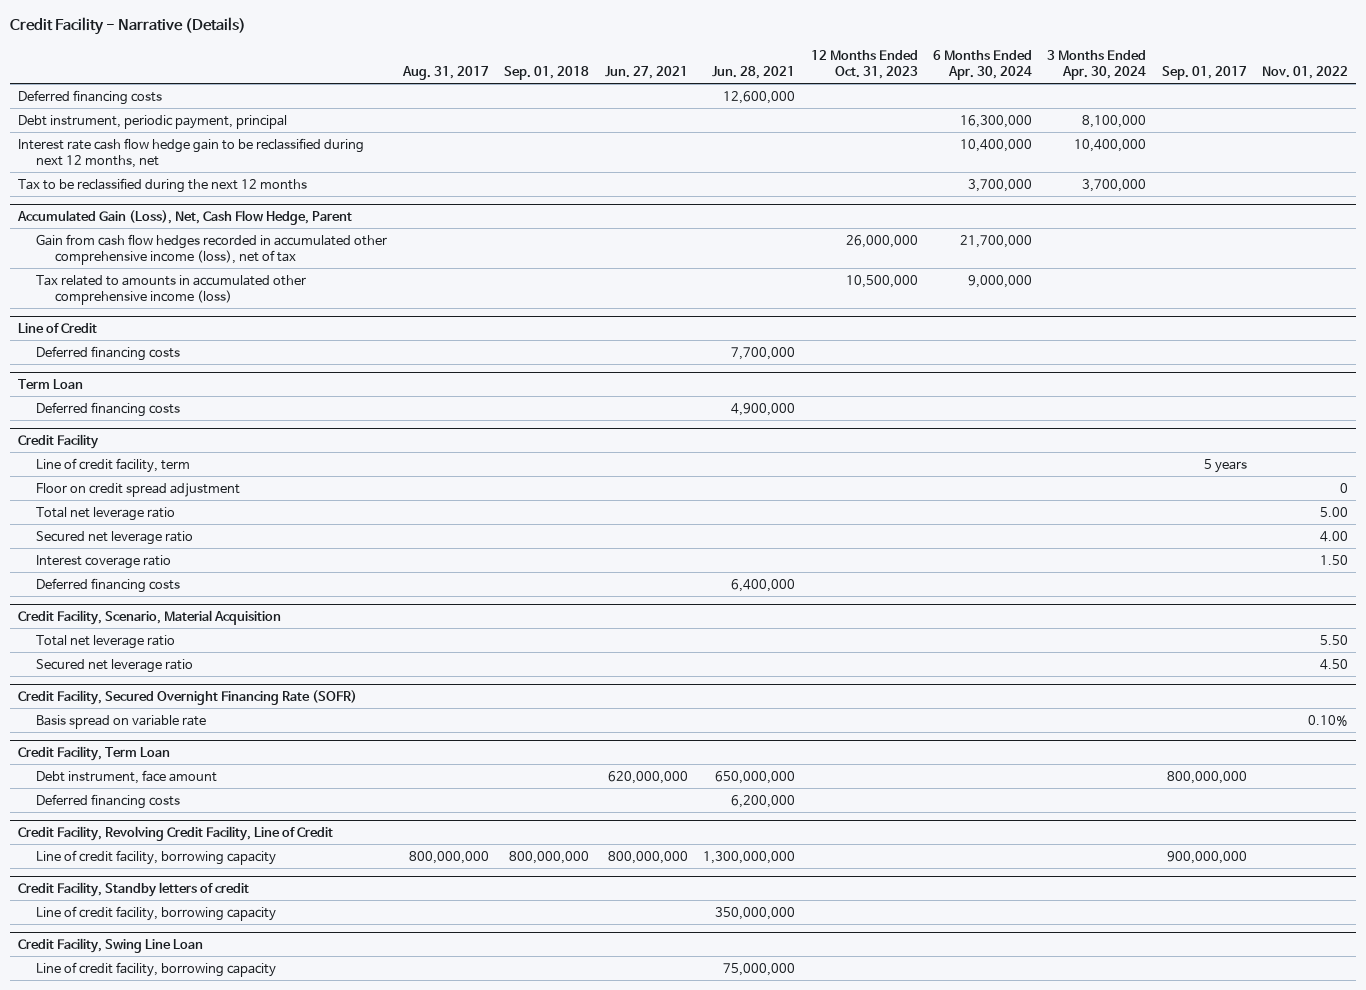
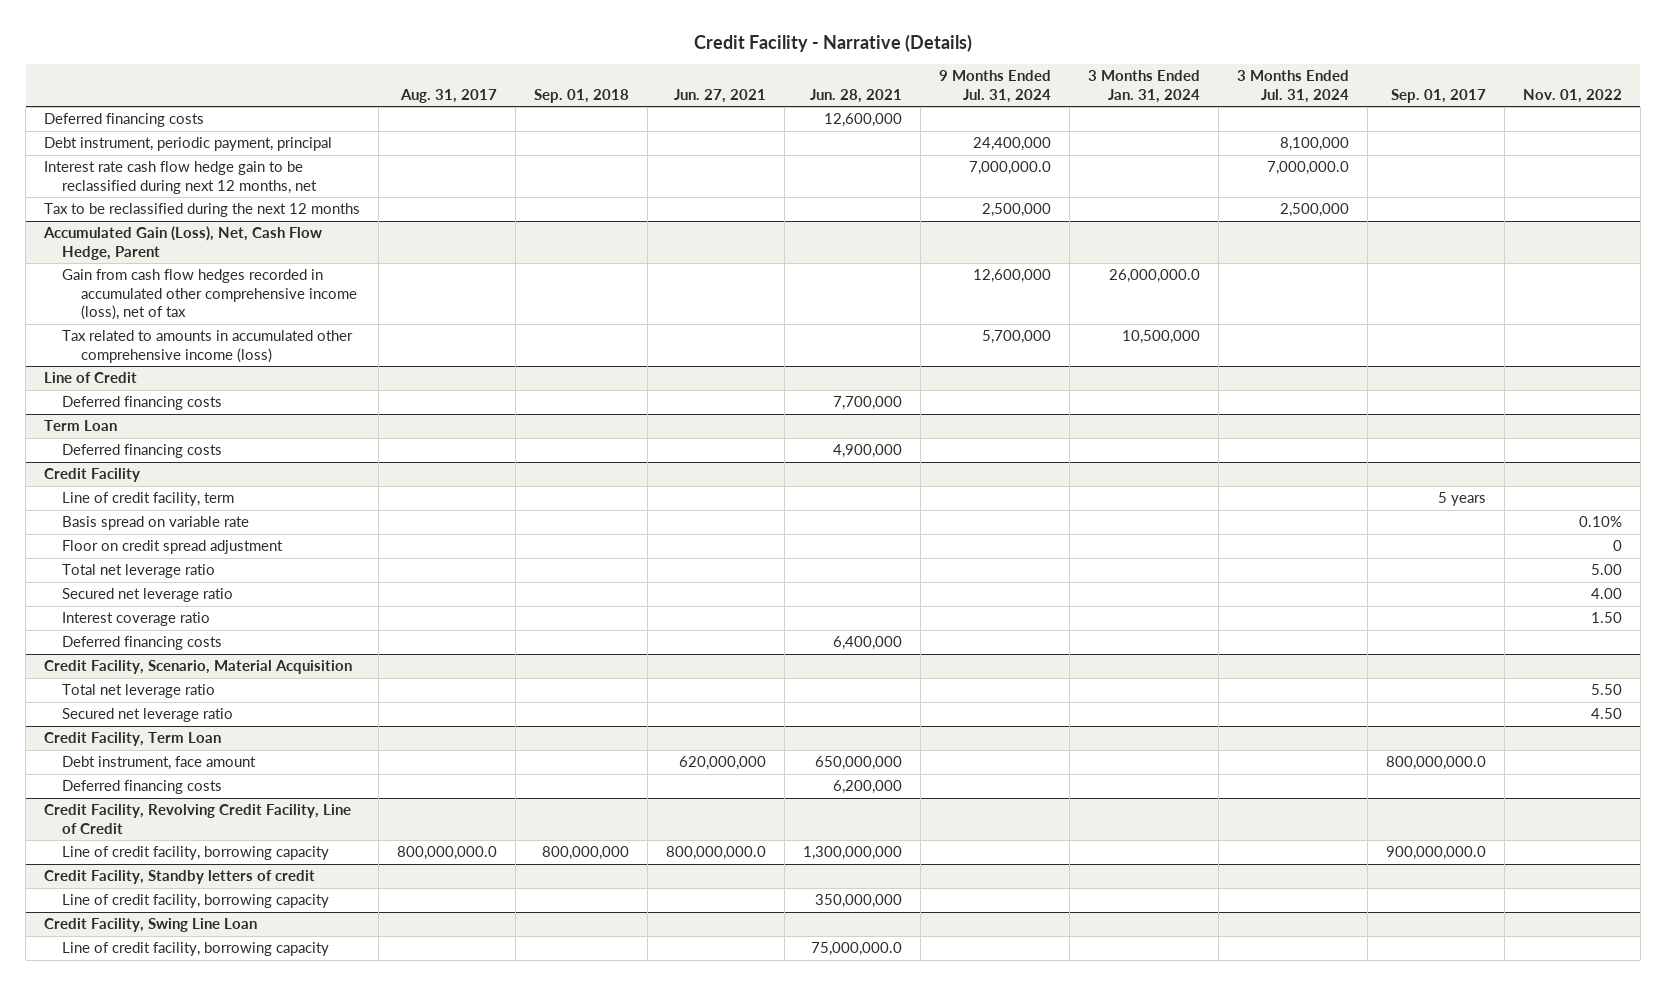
- | Aug. 31, 2017 | Sep. 01, 2018 | Jun. 27, 2021 | Jun. 28, 2021 | 12 Months Ended Oct. 31, 2023 | 6 Months Ended Apr. 30, 2024 | 3 Months Ended Apr. 30, 2024 | Sep. 01, 2017 | Nov. 01, 2022
+ | Aug. 31, 2017 | Sep. 01, 2018 | Jun. 27, 2021 | Jun. 28, 2021 | 9 Months Ended Jul. 31, 2024 | 3 Months Ended Jan. 31, 2024 | 3 Months Ended Jul. 31, 2024 | Sep. 01, 2017 | Nov. 01, 2022
@ Credit Facility
+ Basis spread on variable rate | | | | | | | | | 0.10%
- Credit Facility, Secured Overnight Financing Rate (SOFR)
- Basis spread on variable rate | | | | | | | | | 0.10%
@ Credit Facility, Term Loan
- Debt instrument, face amount | | | 620,000,000 | 650,000,000 | | | | 800,000,000 |
+ Debt instrument, face amount | | | 620,000,000 | 650,000,000 | | | | 800,000,000.0 |
@ Credit Facility, Revolving Credit Facility, Line of Credit
- Line of credit facility, borrowing capacity | 800,000,000 | 800,000,000 | 800,000,000 | 1,300,000,000 | | | | 900,000,000 |
+ Line of credit facility, borrowing capacity | 800,000,000.0 | 800,000,000 | 800,000,000.0 | 1,300,000,000 | | | | 900,000,000.0 |
@ Credit Facility, Swing Line Loan
- Line of credit facility, borrowing capacity | | | | 75,000,000 | | | | |
+ Line of credit facility, borrowing capacity | | | | 75,000,000.0 | | | | |

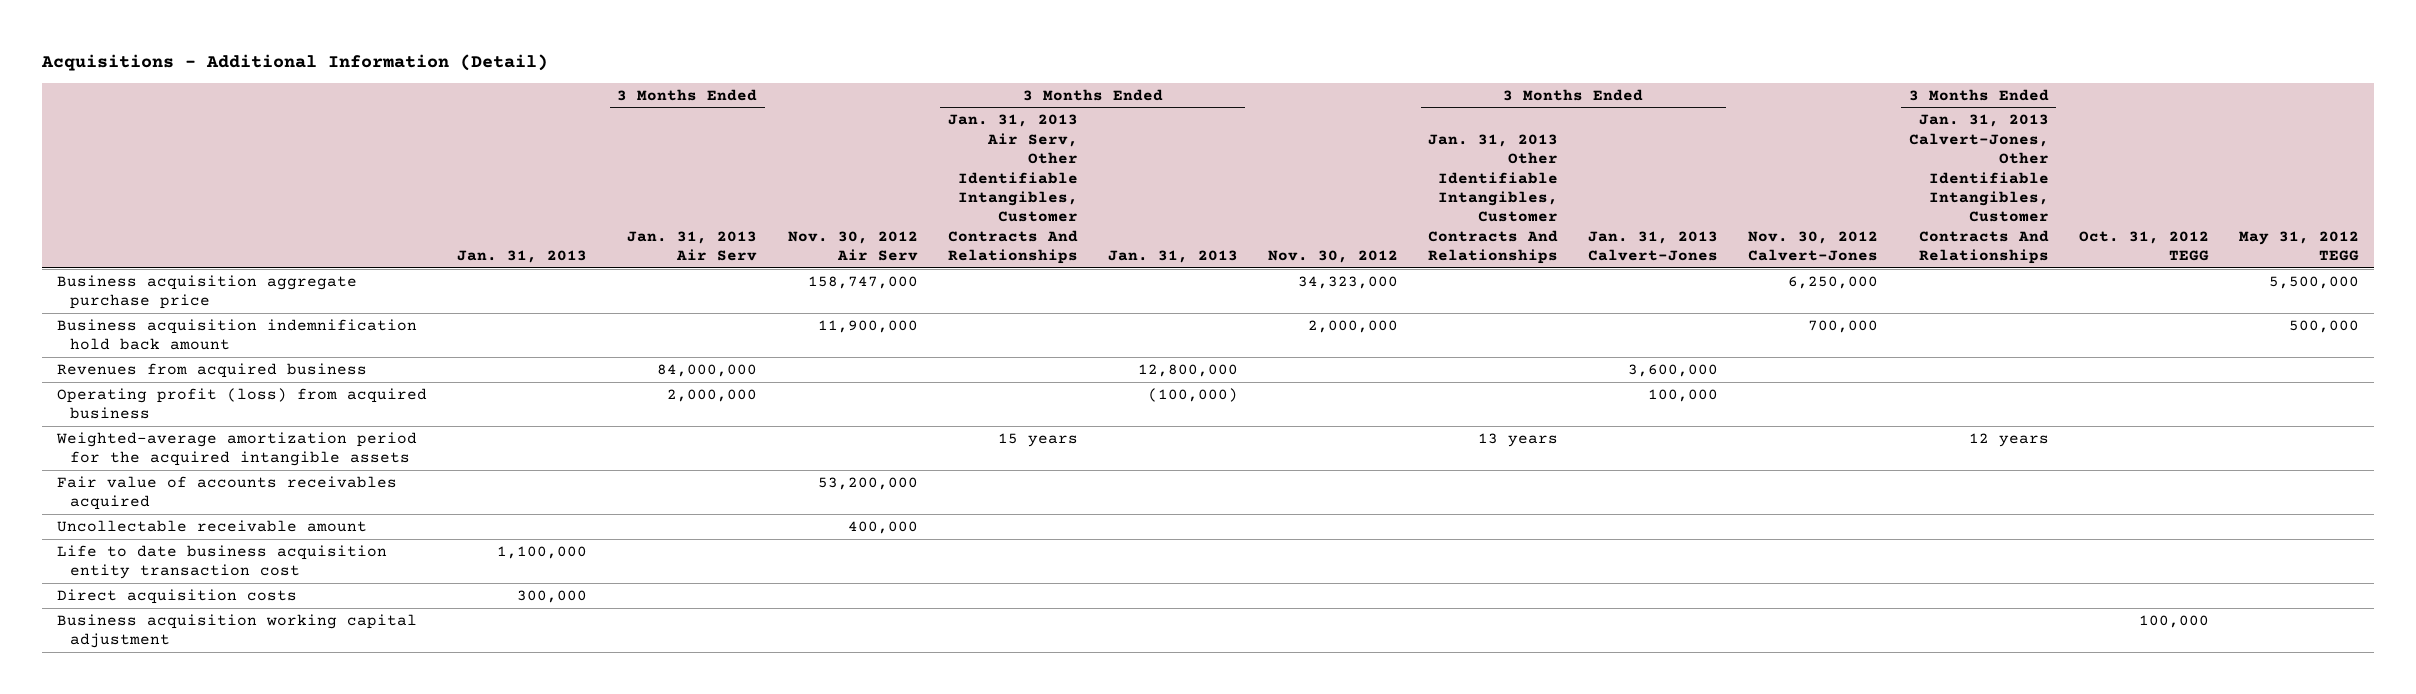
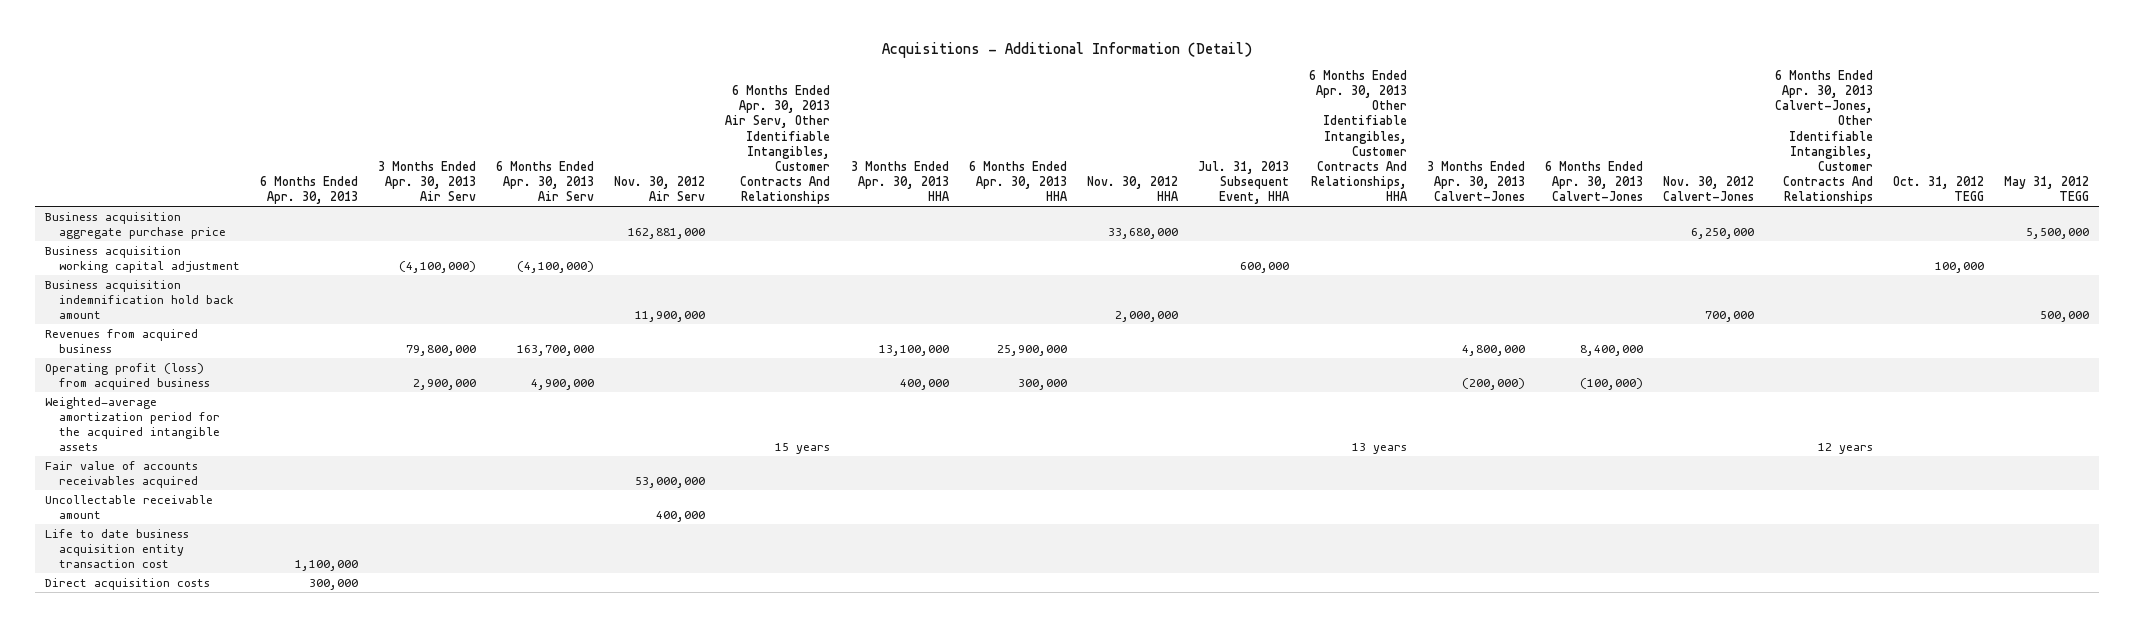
- | Jan. 31, 2013 | 3 Months Ended Jan. 31, 2013 Air Serv | Nov. 30, 2012 Air Serv | 3 Months Ended Jan. 31, 2013 Air Serv, Other Identifiable Intangibles, Customer Contracts And Relationships | 3 Months Ended Jan. 31, 2013 | Nov. 30, 2012 | 3 Months Ended Jan. 31, 2013 Other Identifiable Intangibles, Customer Contracts And Relationships | 3 Months Ended Jan. 31, 2013 Calvert-Jones | Nov. 30, 2012 Calvert-Jones | 3 Months Ended Jan. 31, 2013 Calvert-Jones, Other Identifiable Intangibles, Customer Contracts And Relationships | Oct. 31, 2012 TEGG | May 31, 2012 TEGG
+ | 6 Months Ended Apr. 30, 2013 | 3 Months Ended Apr. 30, 2013 Air Serv | 6 Months Ended Apr. 30, 2013 Air Serv | Nov. 30, 2012 Air Serv | 6 Months Ended Apr. 30, 2013 Air Serv, Other Identifiable Intangibles, Customer Contracts And Relationships | 3 Months Ended Apr. 30, 2013 HHA | 6 Months Ended Apr. 30, 2013 HHA | Nov. 30, 2012 HHA | Jul. 31, 2013 Subsequent Event, HHA | 6 Months Ended Apr. 30, 2013 Other Identifiable Intangibles, Customer Contracts And Relationships, HHA | 3 Months Ended Apr. 30, 2013 Calvert-Jones | 6 Months Ended Apr. 30, 2013 Calvert-Jones | Nov. 30, 2012 Calvert-Jones | 6 Months Ended Apr. 30, 2013 Calvert-Jones, Other Identifiable Intangibles, Customer Contracts And Relationships | Oct. 31, 2012 TEGG | May 31, 2012 TEGG
- Business acquisition aggregate purchase price | | | 158,747,000 | | | 34,323,000 | | | 6,250,000 | | | 5,500,000
+ Business acquisition aggregate purchase price | | | | 162,881,000 | | | | 33,680,000 | | | | | 6,250,000 | | | 5,500,000
moved up: Business acquisition working capital adjustment | | (4,100,000) | (4,100,000) | | | | | | 600,000 | | | | | | 100,000 |
- Fair value of accounts receivables acquired | | | 53,200,000 | | | | | | | | |
+ Fair value of accounts receivables acquired | | | | 53,000,000 | | | | | | | | | | | |

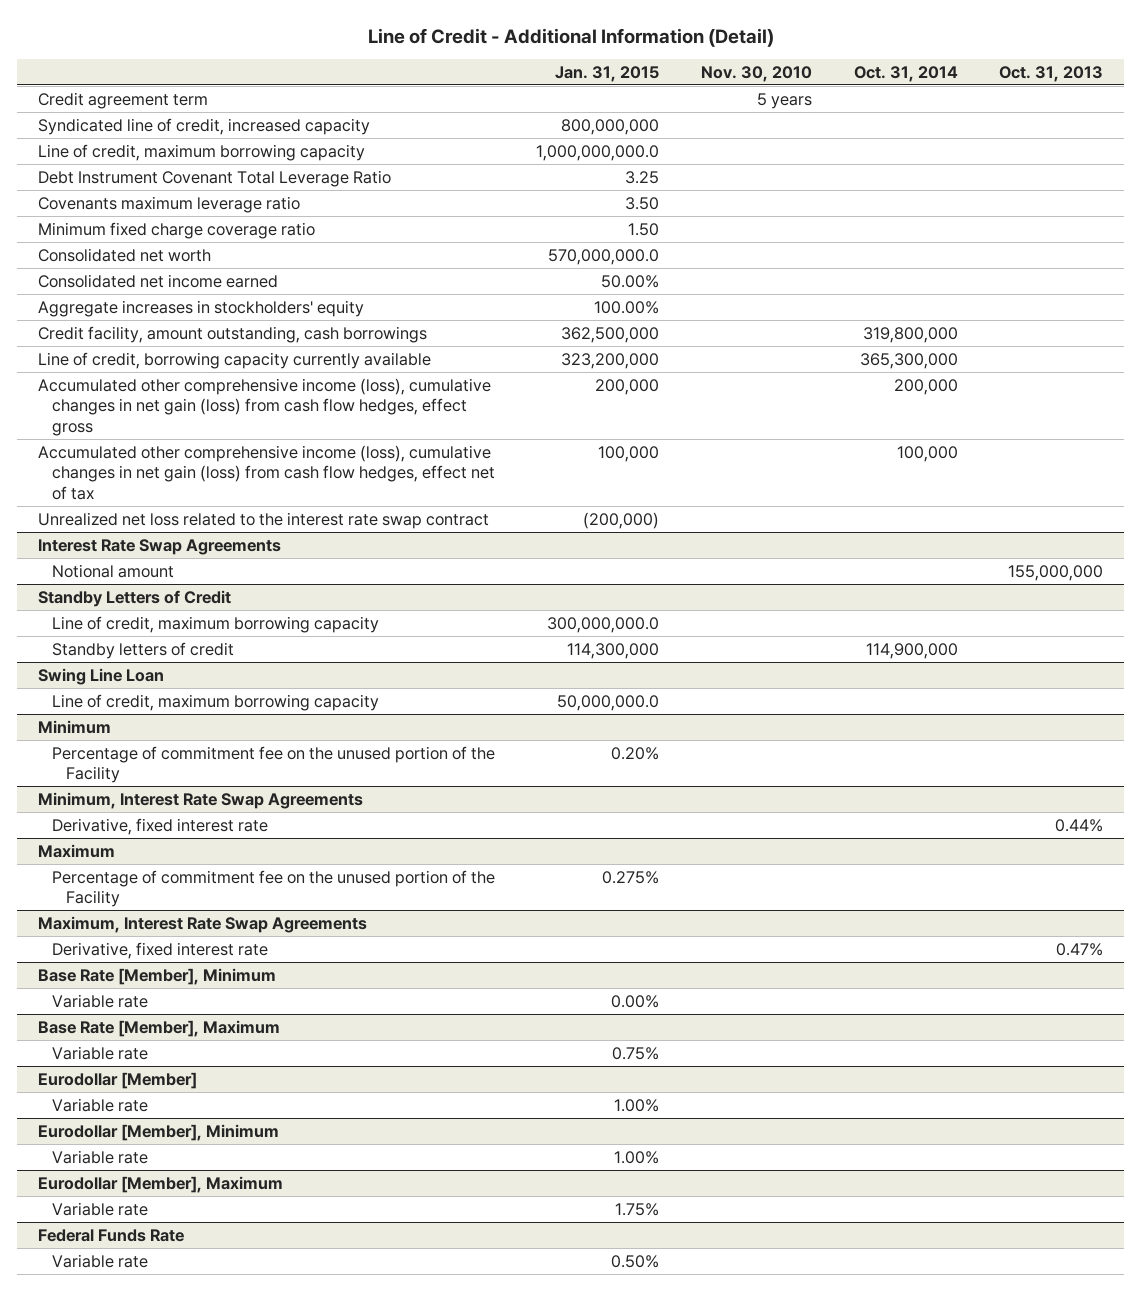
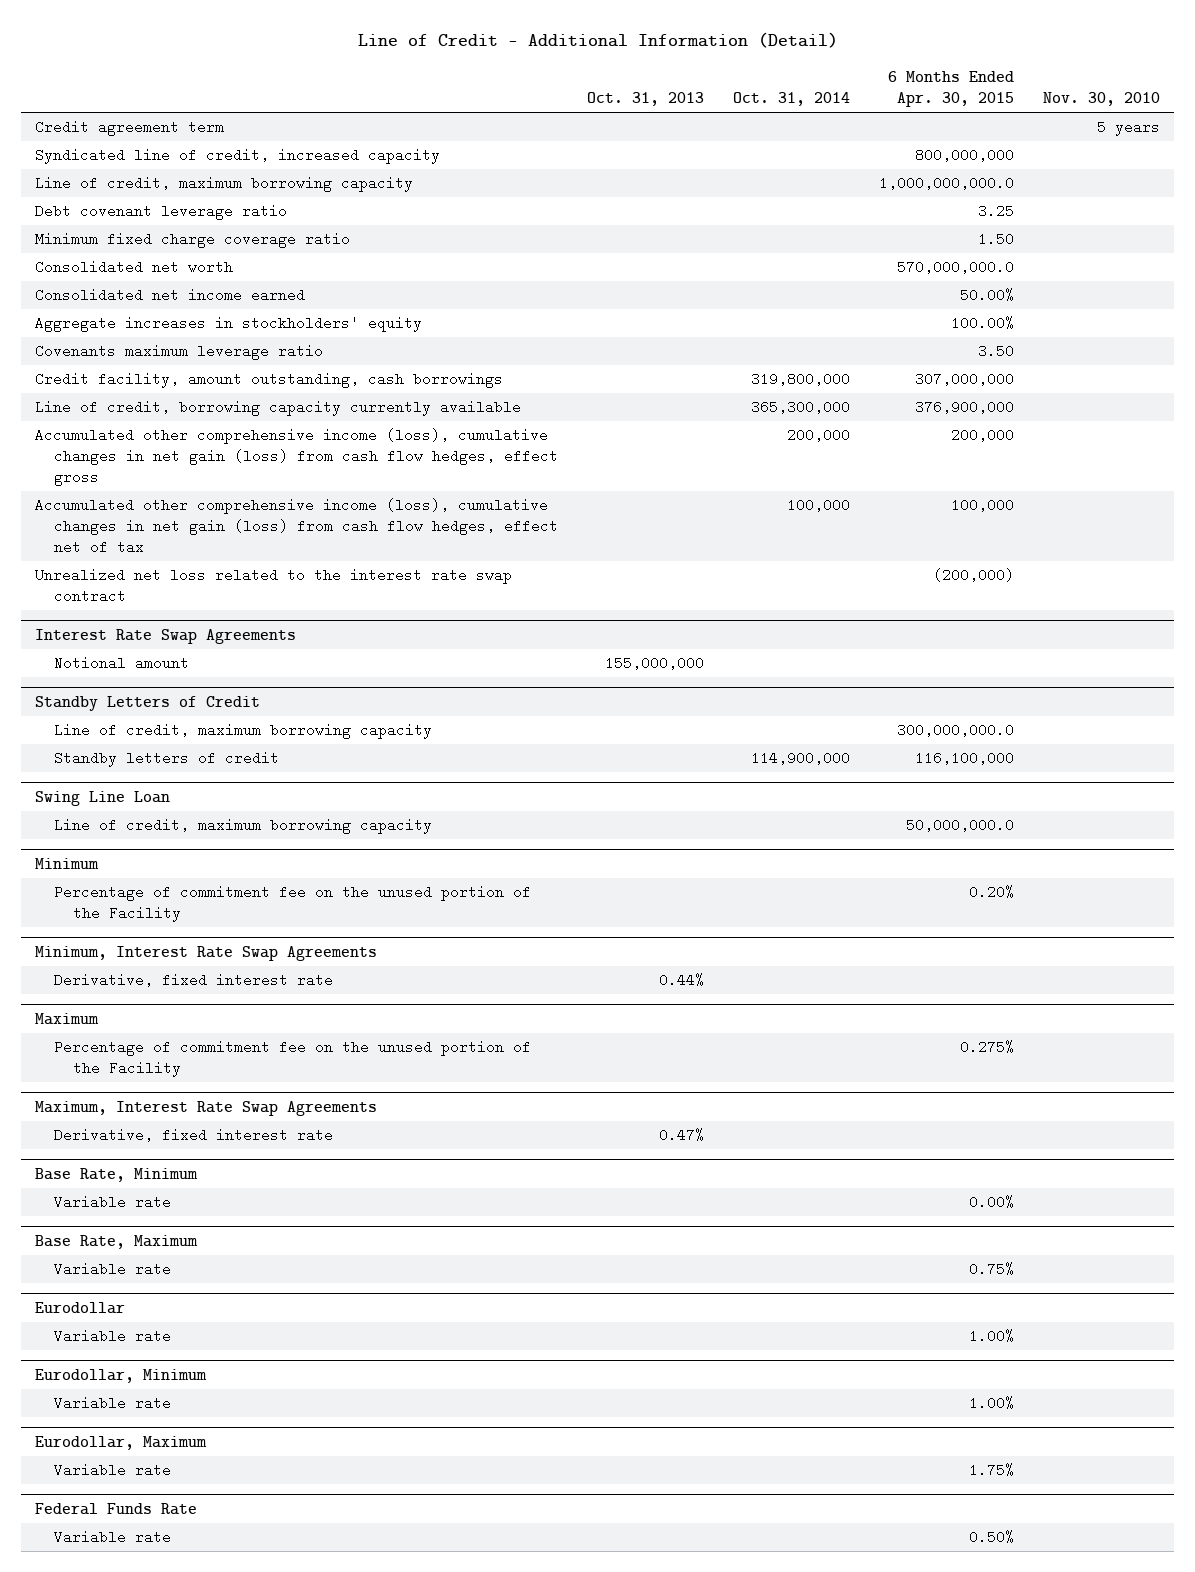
- | Jan. 31, 2015 | Nov. 30, 2010 | Oct. 31, 2014 | Oct. 31, 2013
+ | Oct. 31, 2013 | Oct. 31, 2014 | 6 Months Ended Apr. 30, 2015 | Nov. 30, 2010
- Debt Instrument Covenant Total Leverage Ratio | 3.25 | | |
+ Debt covenant leverage ratio | | | 3.25 |
moved down: Covenants maximum leverage ratio | | | 3.50 |
- Base Rate [Member], Minimum
+ Base Rate, Minimum
- Base Rate [Member], Maximum
+ Base Rate, Maximum
- Eurodollar [Member]
+ Eurodollar
- Eurodollar [Member], Minimum
+ Eurodollar, Minimum
- Eurodollar [Member], Maximum
+ Eurodollar, Maximum

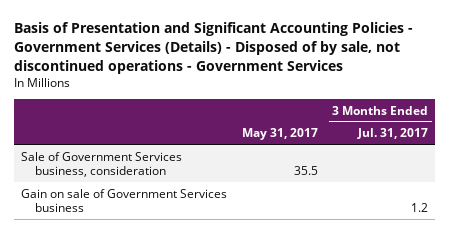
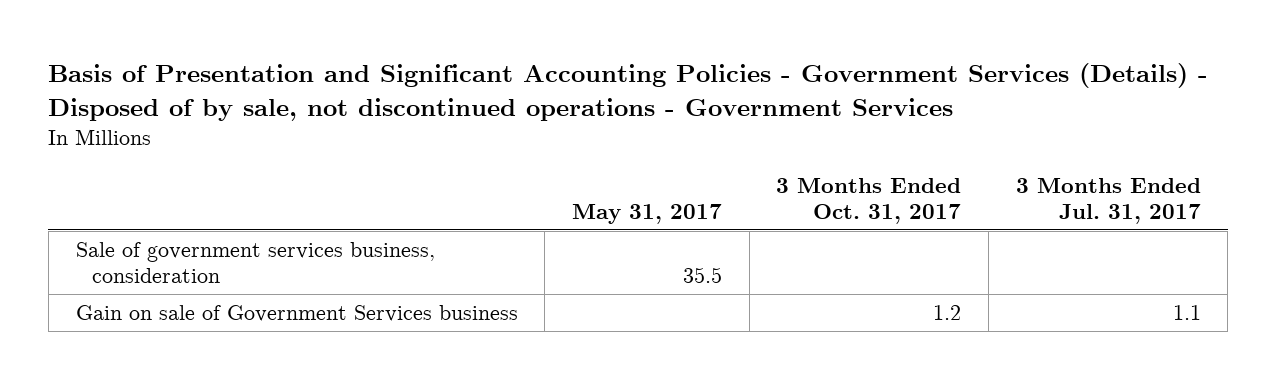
- | May 31, 2017 | 3 Months Ended Jul. 31, 2017
+ | May 31, 2017 | 3 Months Ended Oct. 31, 2017 | 3 Months Ended Jul. 31, 2017
- Sale of Government Services business, consideration | 35.5 |
- Gain on sale of Government Services business | | 1.2
+ Sale of government services business, consideration | 35.5 | |
+ Gain on sale of Government Services business | | 1.2 | 1.1

